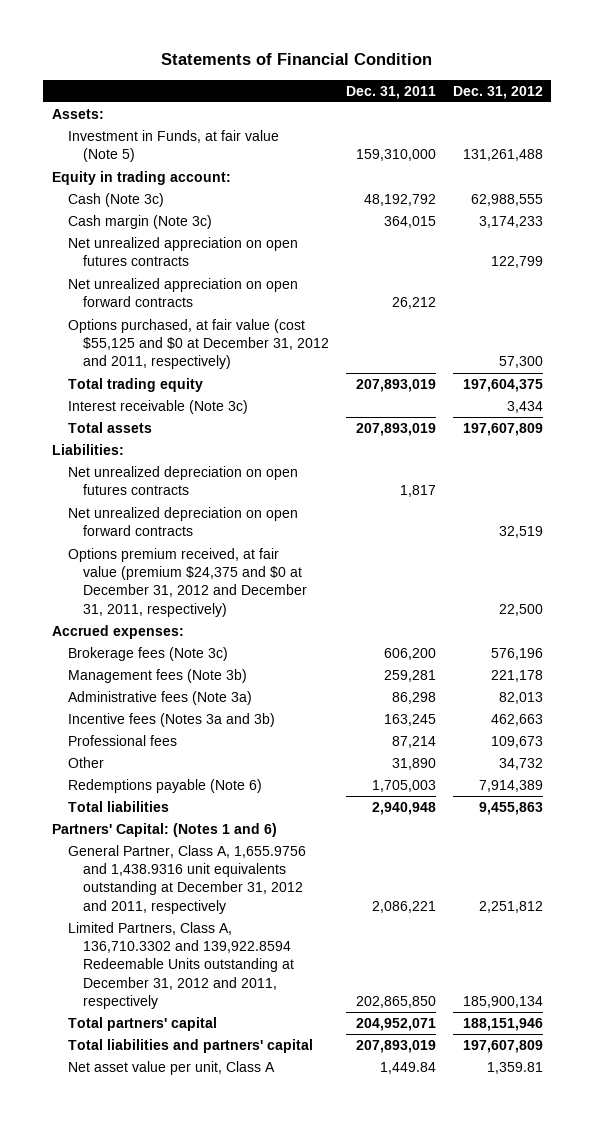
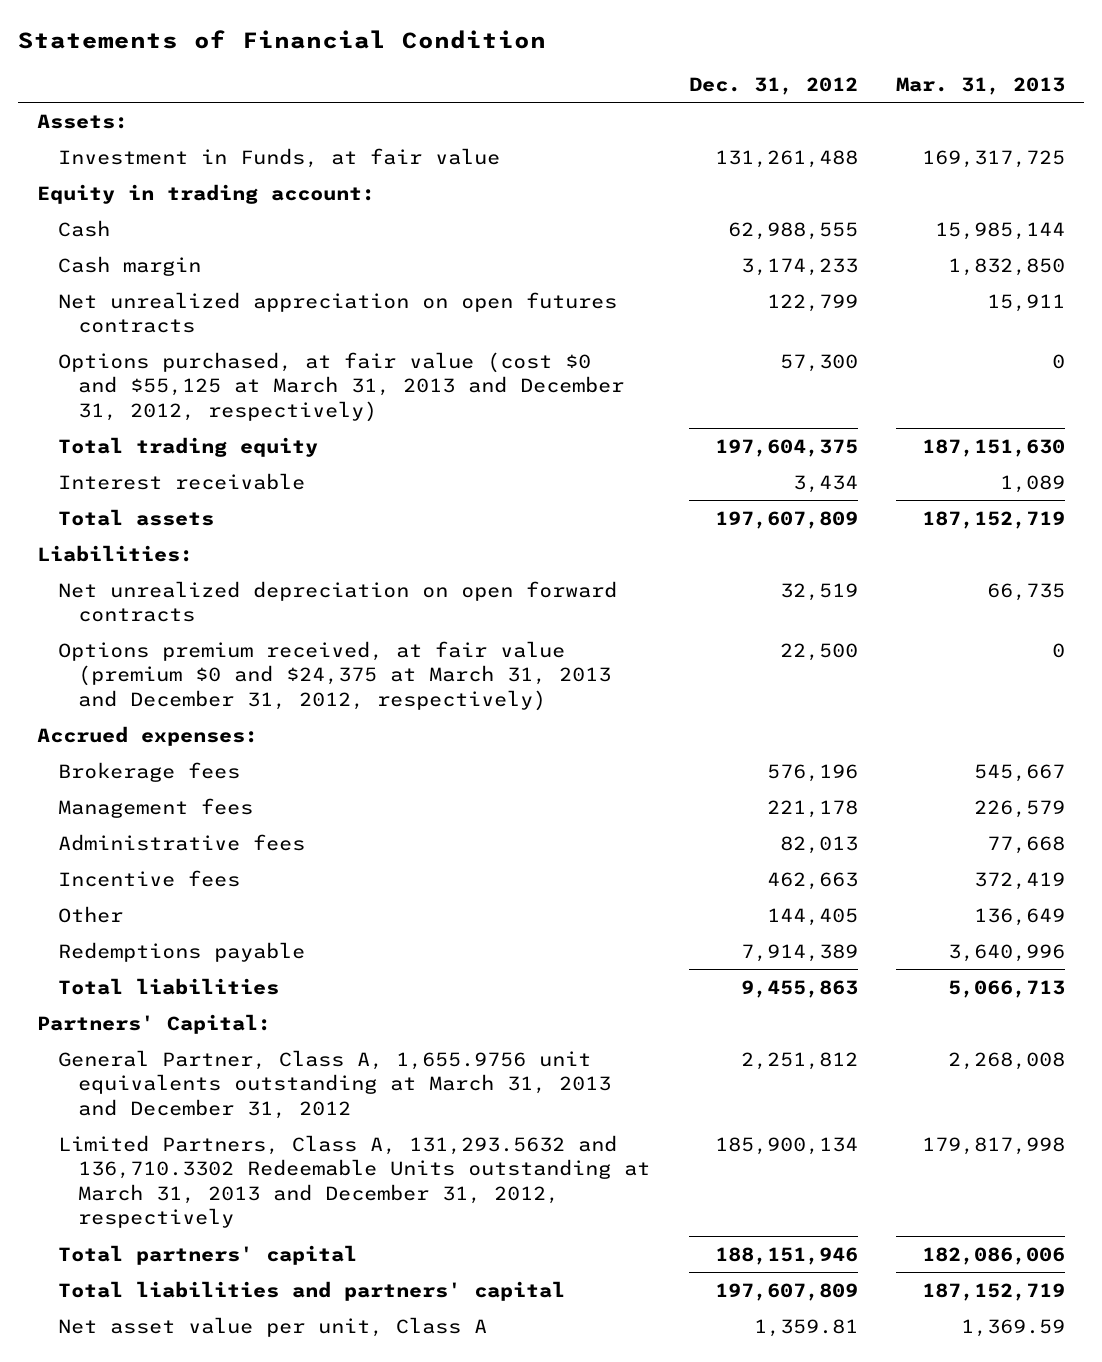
- | Dec. 31, 2011 | Dec. 31, 2012
+ | Dec. 31, 2012 | Mar. 31, 2013
- Investment in Funds, at fair value (Note 5) | 159,310,000 | 131,261,488
+ Investment in Funds, at fair value | 131,261,488 | 169,317,725
- Cash (Note 3c) | 48,192,792 | 62,988,555
- Cash margin (Note 3c) | 364,015 | 3,174,233
+ Cash | 62,988,555 | 15,985,144
+ Cash margin | 3,174,233 | 1,832,850
- Net unrealized appreciation on open forward contracts | 26,212 |
- Options purchased, at fair value (cost $55,125 and $0 at December 31, 2012 and 2011, respectively) | | 57,300
+ Options purchased, at fair value (cost $0 and $55,125 at March 31, 2013 and December 31, 2012, respectively) | 57,300 | 0
- Interest receivable (Note 3c) | | 3,434
+ Interest receivable | 3,434 | 1,089
- Net unrealized depreciation on open futures contracts | 1,817 |
- Options premium received, at fair value (premium $24,375 and $0 at December 31, 2012 and December 31, 2011, respectively) | | 22,500
+ Options premium received, at fair value (premium $0 and $24,375 at March 31, 2013 and December 31, 2012, respectively) | 22,500 | 0
- Brokerage fees (Note 3c) | 606,200 | 576,196
- Management fees (Note 3b) | 259,281 | 221,178
- Administrative fees (Note 3a) | 86,298 | 82,013
- Incentive fees (Notes 3a and 3b) | 163,245 | 462,663
- Professional fees | 87,214 | 109,673
- Other | 31,890 | 34,732
- Redemptions payable (Note 6) | 1,705,003 | 7,914,389
+ Brokerage fees | 576,196 | 545,667
+ Management fees | 221,178 | 226,579
+ Administrative fees | 82,013 | 77,668
+ Incentive fees | 462,663 | 372,419
+ Other | 144,405 | 136,649
+ Redemptions payable | 7,914,389 | 3,640,996
- Partners' Capital: (Notes 1 and 6)
- General Partner, Class A, 1,655.9756 and 1,438.9316 unit equivalents outstanding at December 31, 2012 and 2011, respectively | 2,086,221 | 2,251,812
- Limited Partners, Class A, 136,710.3302 and 139,922.8594 Redeemable Units outstanding at December 31, 2012 and 2011, respectively | 202,865,850 | 185,900,134
+ Partners' Capital:
+ General Partner, Class A, 1,655.9756 unit equivalents outstanding at March 31, 2013 and December 31, 2012 | 2,251,812 | 2,268,008
+ Limited Partners, Class A, 131,293.5632 and 136,710.3302 Redeemable Units outstanding at March 31, 2013 and December 31, 2012, respectively | 185,900,134 | 179,817,998

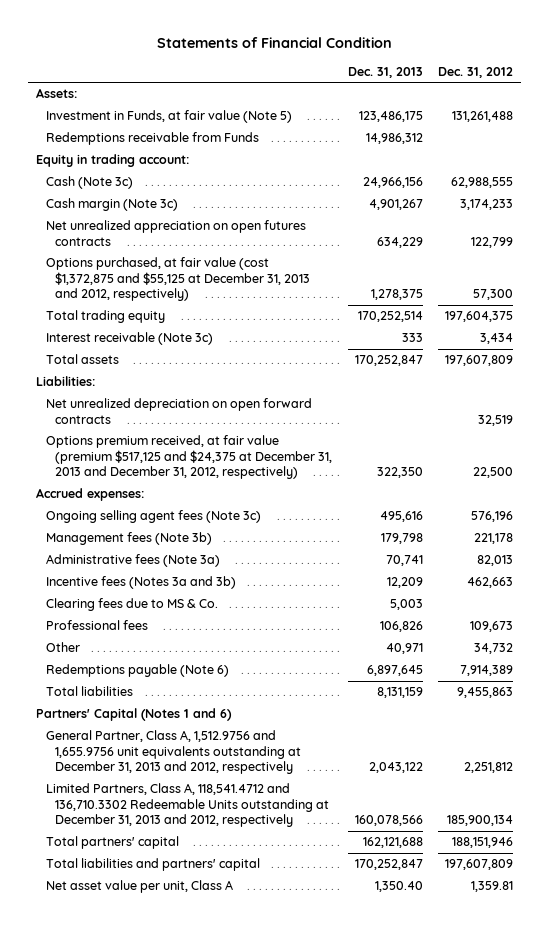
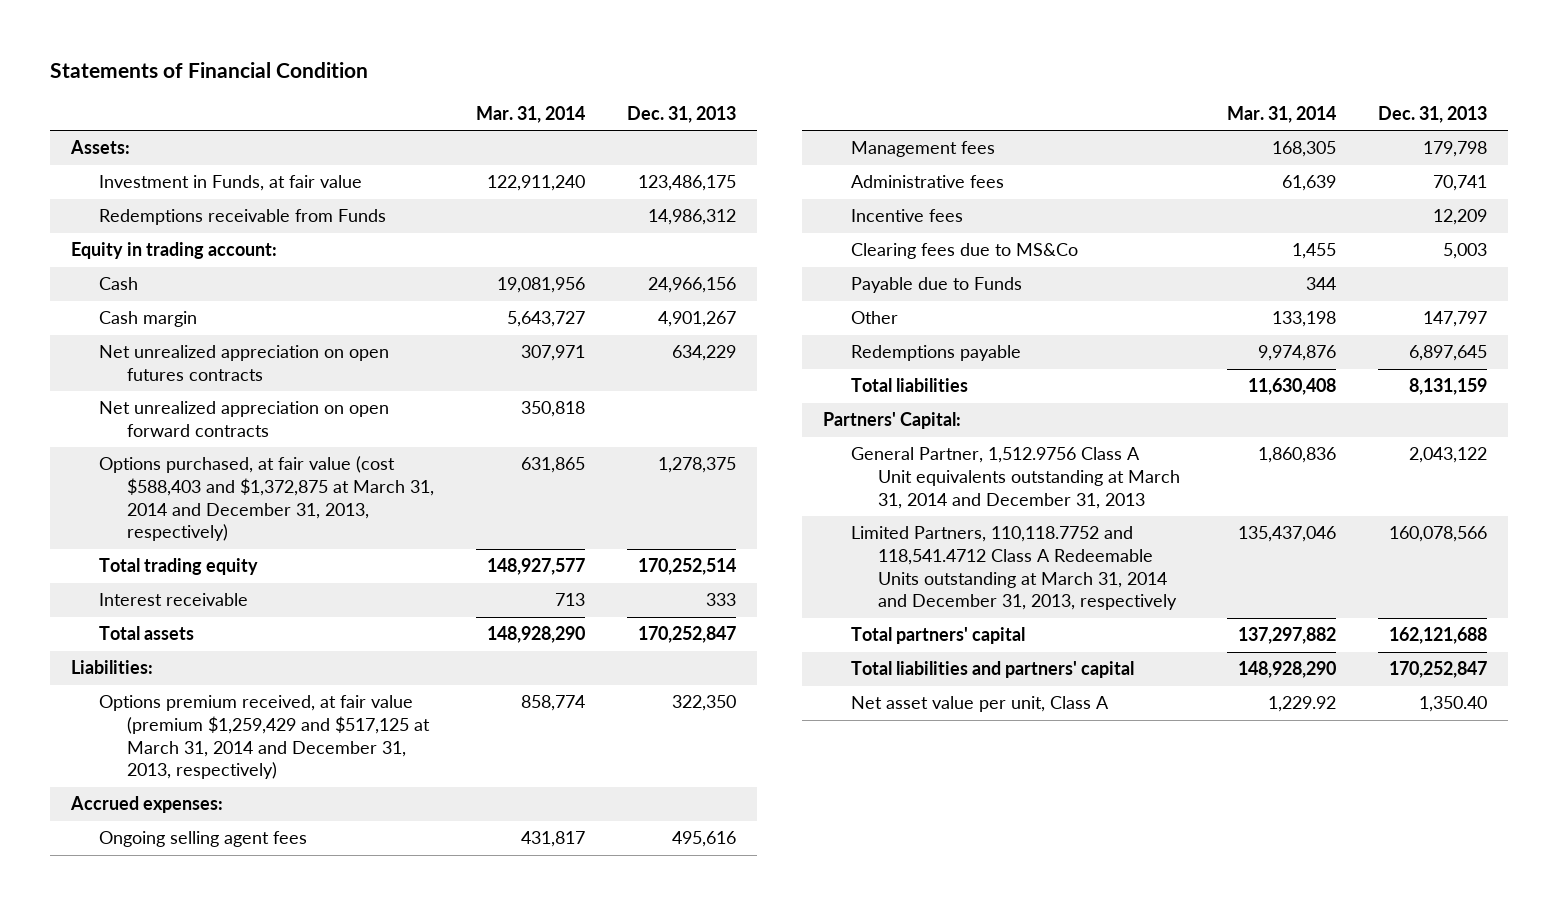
- | Dec. 31, 2013 | Dec. 31, 2012
+ | Mar. 31, 2014 | Dec. 31, 2013
- Investment in Funds, at fair value (Note 5) | 123,486,175 | 131,261,488
+ Investment in Funds, at fair value | 122,911,240 | 123,486,175
- Cash (Note 3c) | 24,966,156 | 62,988,555
- Cash margin (Note 3c) | 4,901,267 | 3,174,233
+ Cash | 19,081,956 | 24,966,156
+ Cash margin | 5,643,727 | 4,901,267
- Options purchased, at fair value (cost $1,372,875 and $55,125 at December 31, 2013 and 2012, respectively) | 1,278,375 | 57,300
+ Net unrealized appreciation on open forward contracts | 350,818 |
+ Options purchased, at fair value (cost $588,403 and $1,372,875 at March 31, 2014 and December 31, 2013, respectively) | 631,865 | 1,278,375
- Interest receivable (Note 3c) | 333 | 3,434
+ Interest receivable | 713 | 333
- Net unrealized depreciation on open forward contracts | | 32,519
- Options premium received, at fair value (premium $517,125 and $24,375 at December 31, 2013 and December 31, 2012, respectively) | 322,350 | 22,500
+ Options premium received, at fair value (premium $1,259,429 and $517,125 at March 31, 2014 and December 31, 2013, respectively) | 858,774 | 322,350
- Ongoing selling agent fees (Note 3c) | 495,616 | 576,196
- Management fees (Note 3b) | 179,798 | 221,178
- Administrative fees (Note 3a) | 70,741 | 82,013
- Incentive fees (Notes 3a and 3b) | 12,209 | 462,663
- Clearing fees due to MS & Co. | 5,003 |
- Professional fees | 106,826 | 109,673
- Other | 40,971 | 34,732
- Redemptions payable (Note 6) | 6,897,645 | 7,914,389
+ Ongoing selling agent fees | 431,817 | 495,616
+ Management fees | 168,305 | 179,798
+ Administrative fees | 61,639 | 70,741
+ Incentive fees | | 12,209
+ Clearing fees due to MS&Co | 1,455 | 5,003
+ Payable due to Funds | 344 |
+ Other | 133,198 | 147,797
+ Redemptions payable | 9,974,876 | 6,897,645
- Partners' Capital (Notes 1 and 6)
- General Partner, Class A, 1,512.9756 and 1,655.9756 unit equivalents outstanding at December 31, 2013 and 2012, respectively | 2,043,122 | 2,251,812
- Limited Partners, Class A, 118,541.4712 and 136,710.3302 Redeemable Units outstanding at December 31, 2013 and 2012, respectively | 160,078,566 | 185,900,134
+ Partners' Capital:
+ General Partner, 1,512.9756 Class A Unit equivalents outstanding at March 31, 2014 and December 31, 2013 | 1,860,836 | 2,043,122
+ Limited Partners, 110,118.7752 and 118,541.4712 Class A Redeemable Units outstanding at March 31, 2014 and December 31, 2013, respectively | 135,437,046 | 160,078,566

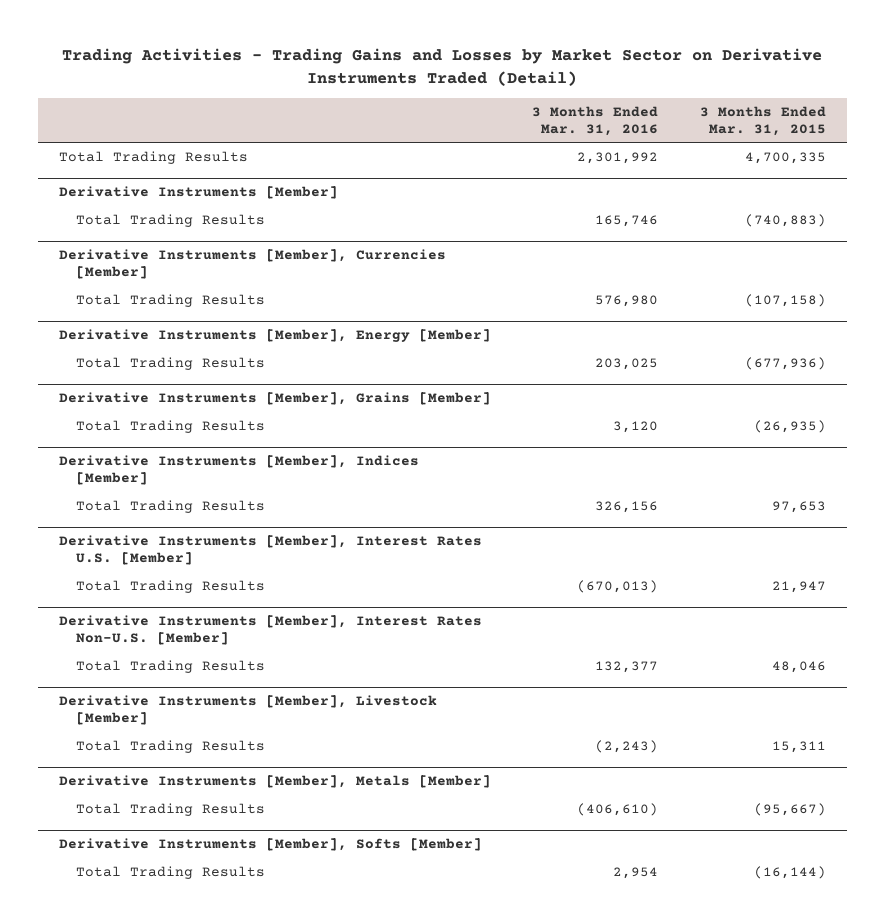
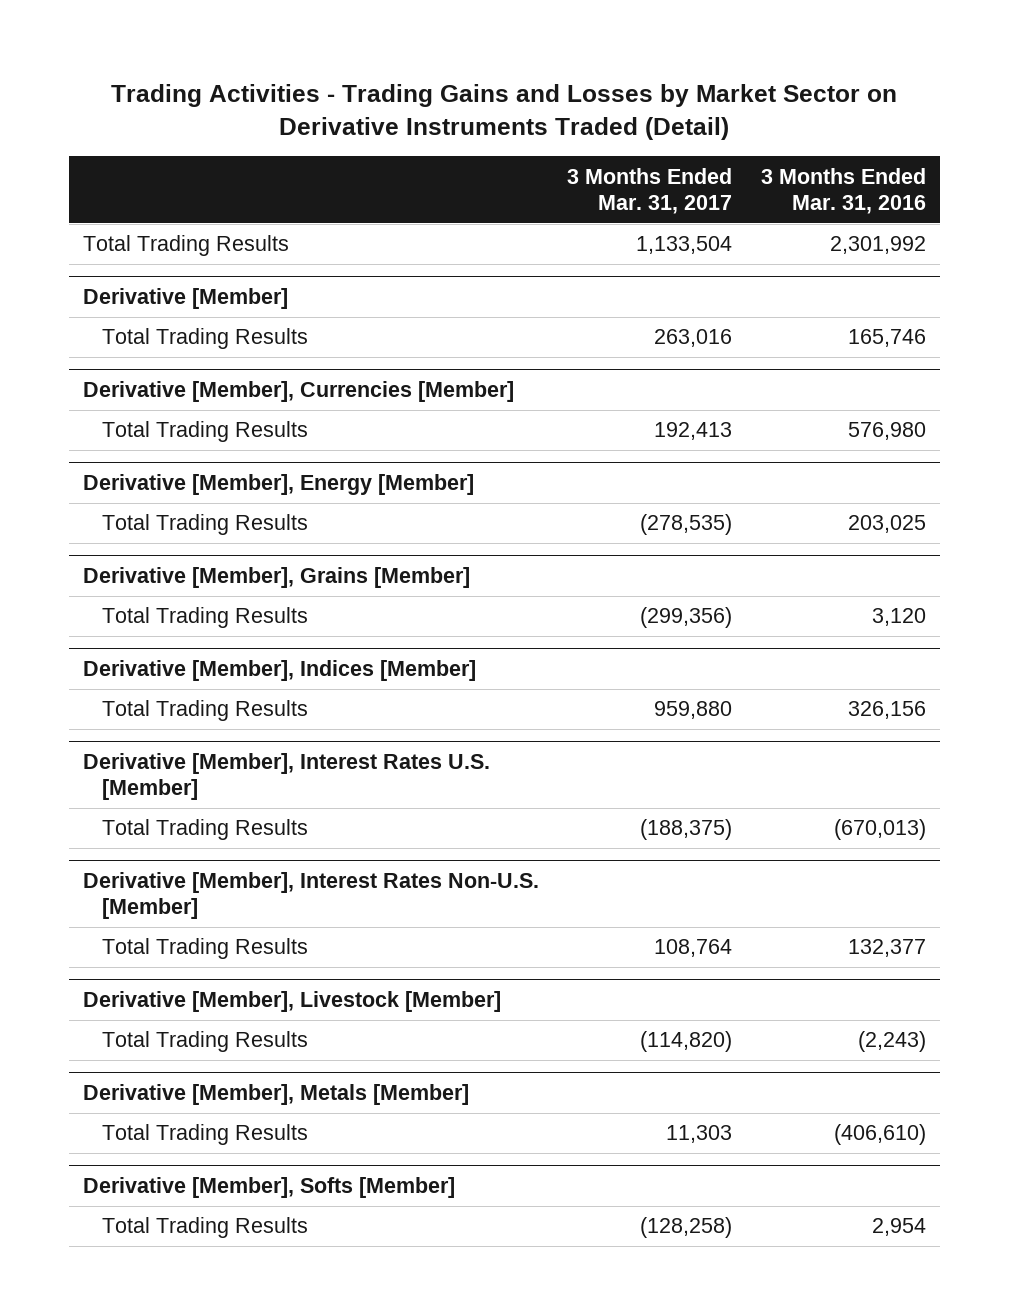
- | 3 Months Ended Mar. 31, 2016 | 3 Months Ended Mar. 31, 2015
+ | 3 Months Ended Mar. 31, 2017 | 3 Months Ended Mar. 31, 2016
- Derivative Instruments [Member]
+ Derivative [Member]
- Derivative Instruments [Member], Currencies [Member]
+ Derivative [Member], Currencies [Member]
- Derivative Instruments [Member], Energy [Member]
+ Derivative [Member], Energy [Member]
- Derivative Instruments [Member], Grains [Member]
+ Derivative [Member], Grains [Member]
- Derivative Instruments [Member], Indices [Member]
+ Derivative [Member], Indices [Member]
- Derivative Instruments [Member], Interest Rates U.S. [Member]
+ Derivative [Member], Interest Rates U.S. [Member]
- Derivative Instruments [Member], Interest Rates Non-U.S. [Member]
+ Derivative [Member], Interest Rates Non-U.S. [Member]
- Derivative Instruments [Member], Livestock [Member]
+ Derivative [Member], Livestock [Member]
- Derivative Instruments [Member], Metals [Member]
+ Derivative [Member], Metals [Member]
- Derivative Instruments [Member], Softs [Member]
+ Derivative [Member], Softs [Member]

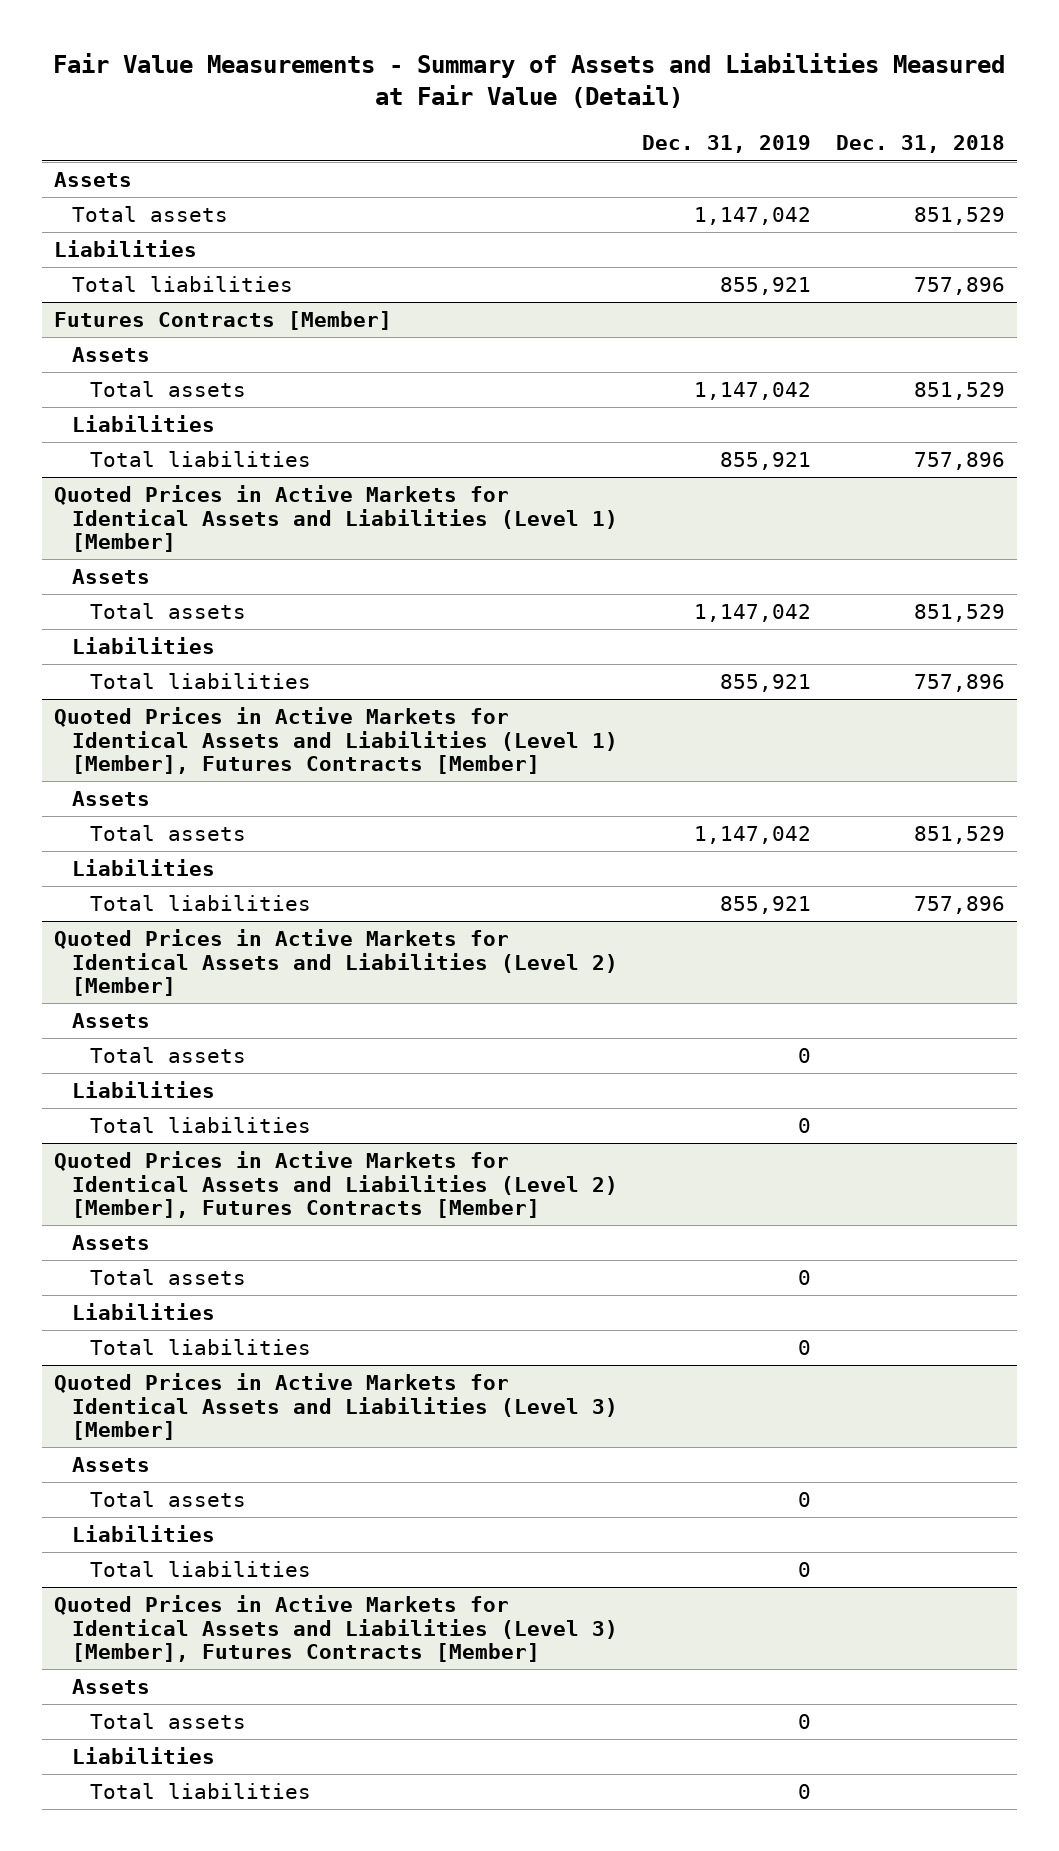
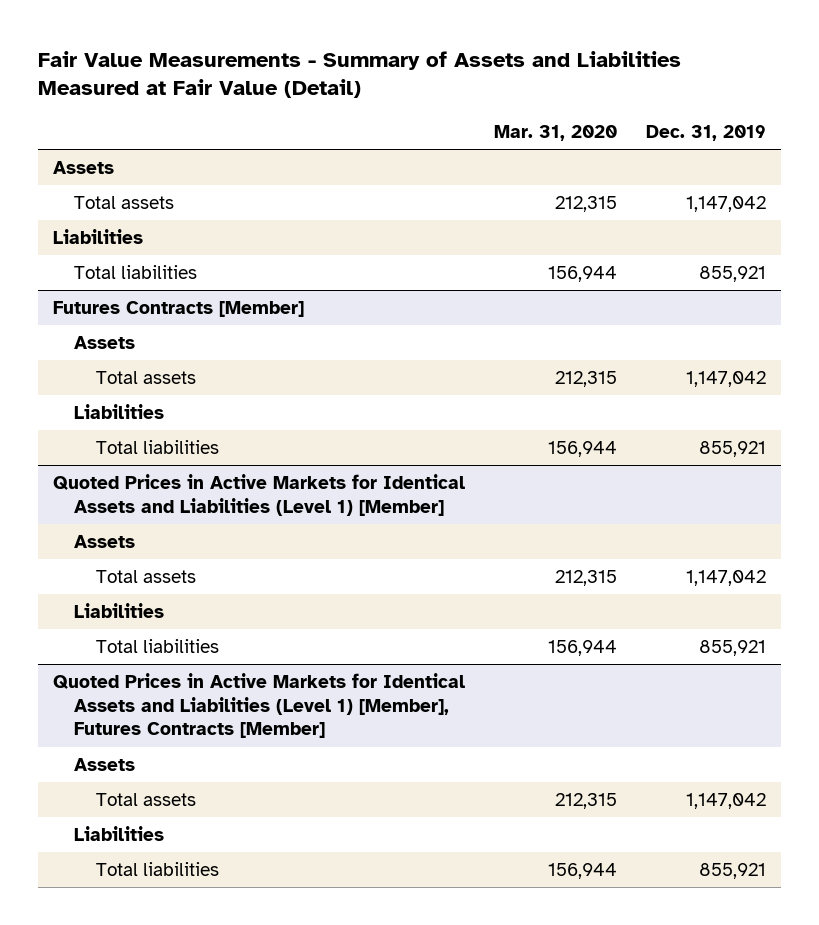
- | Dec. 31, 2019 | Dec. 31, 2018
+ | Mar. 31, 2020 | Dec. 31, 2019
- Quoted Prices in Active Markets for Identical Assets and Liabilities (Level 2) [Member]
- Assets
- Total assets | 0 |
- Liabilities
- Total liabilities | 0 |
- Quoted Prices in Active Markets for Identical Assets and Liabilities (Level 2) [Member], Futures Contracts [Member]
- Assets
- Total assets | 0 |
- Liabilities
- Total liabilities | 0 |
- Quoted Prices in Active Markets for Identical Assets and Liabilities (Level 3) [Member]
- Assets
- Total assets | 0 |
- Liabilities
- Total liabilities | 0 |
- Quoted Prices in Active Markets for Identical Assets and Liabilities (Level 3) [Member], Futures Contracts [Member]
- Assets
- Total assets | 0 |
- Liabilities
- Total liabilities | 0 |

